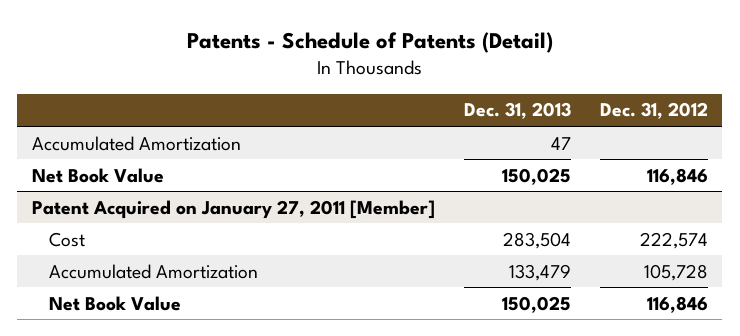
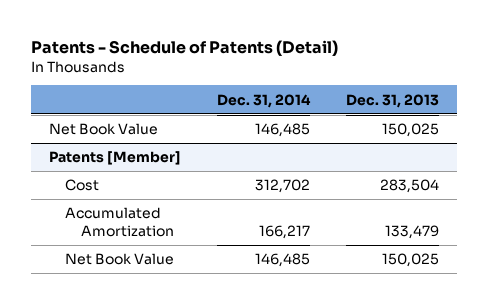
- | Dec. 31, 2013 | Dec. 31, 2012
+ | Dec. 31, 2014 | Dec. 31, 2013
- Accumulated Amortization | 47 |
- Patent Acquired on January 27, 2011 [Member]
+ Patents [Member]

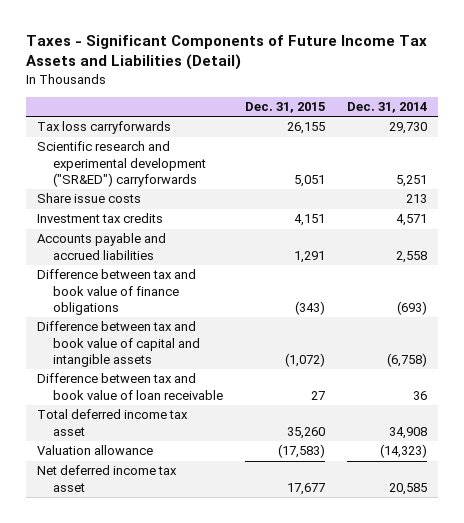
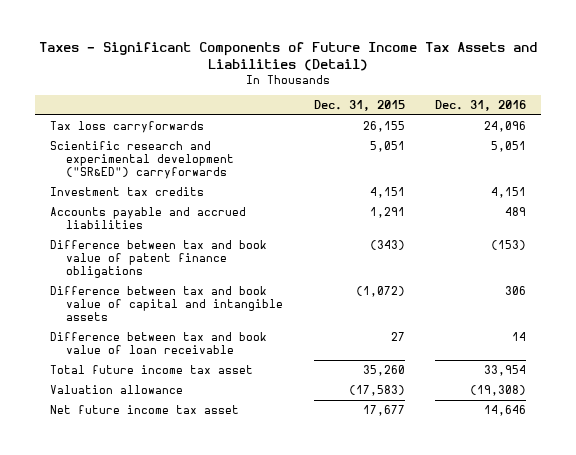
- | Dec. 31, 2015 | Dec. 31, 2014
+ | Dec. 31, 2015 | Dec. 31, 2016
- Share issue costs | | 213
- Difference between tax and book value of finance obligations | (343) | (693)
+ Difference between tax and book value of patent finance obligations | (343) | (153)
- Total deferred income tax asset | 35,260 | 34,908
+ Total future income tax asset | 35,260 | 33,954
- Net deferred income tax asset | 17,677 | 20,585
+ Net future income tax asset | 17,677 | 14,646

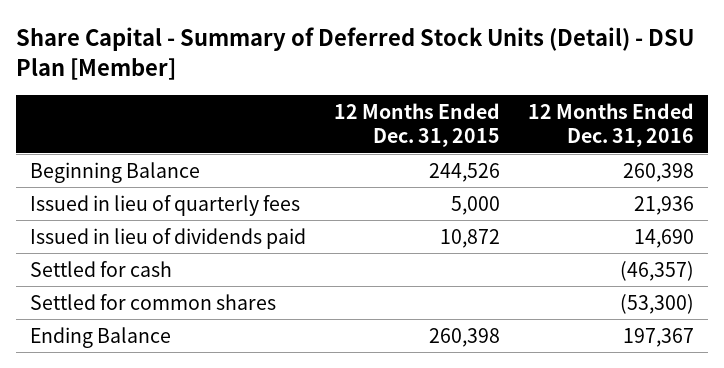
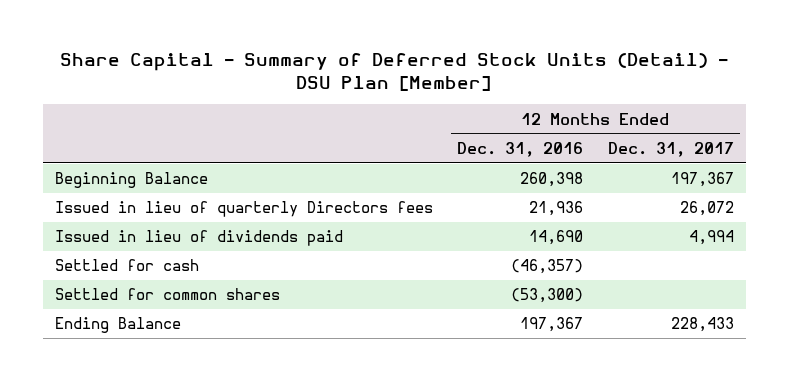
- | 12 Months Ended Dec. 31, 2015 | 12 Months Ended Dec. 31, 2016
+ | 12 Months Ended Dec. 31, 2016 | 12 Months Ended Dec. 31, 2017
- Issued in lieu of quarterly fees | 5,000 | 21,936
+ Issued in lieu of quarterly Directors fees | 21,936 | 26,072

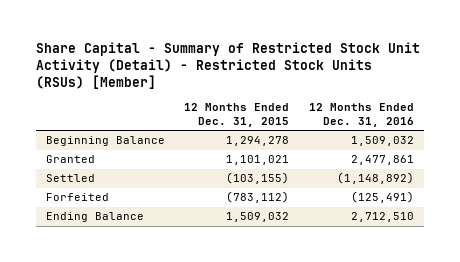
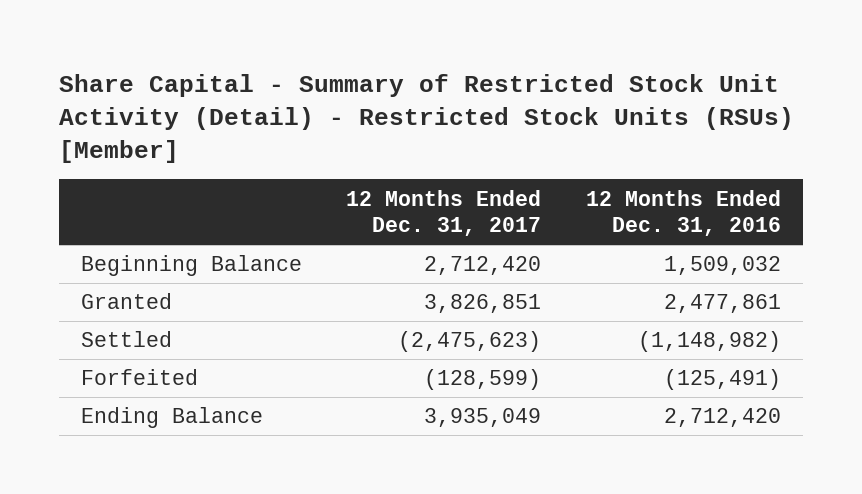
- | 12 Months Ended Dec. 31, 2015 | 12 Months Ended Dec. 31, 2016
+ | 12 Months Ended Dec. 31, 2017 | 12 Months Ended Dec. 31, 2016
- Settled | (103,155) | (1,148,892)
+ Settled | (2,475,623) | (1,148,982)
- Ending Balance | 1,509,032 | 2,712,510
+ Ending Balance | 3,935,049 | 2,712,420

